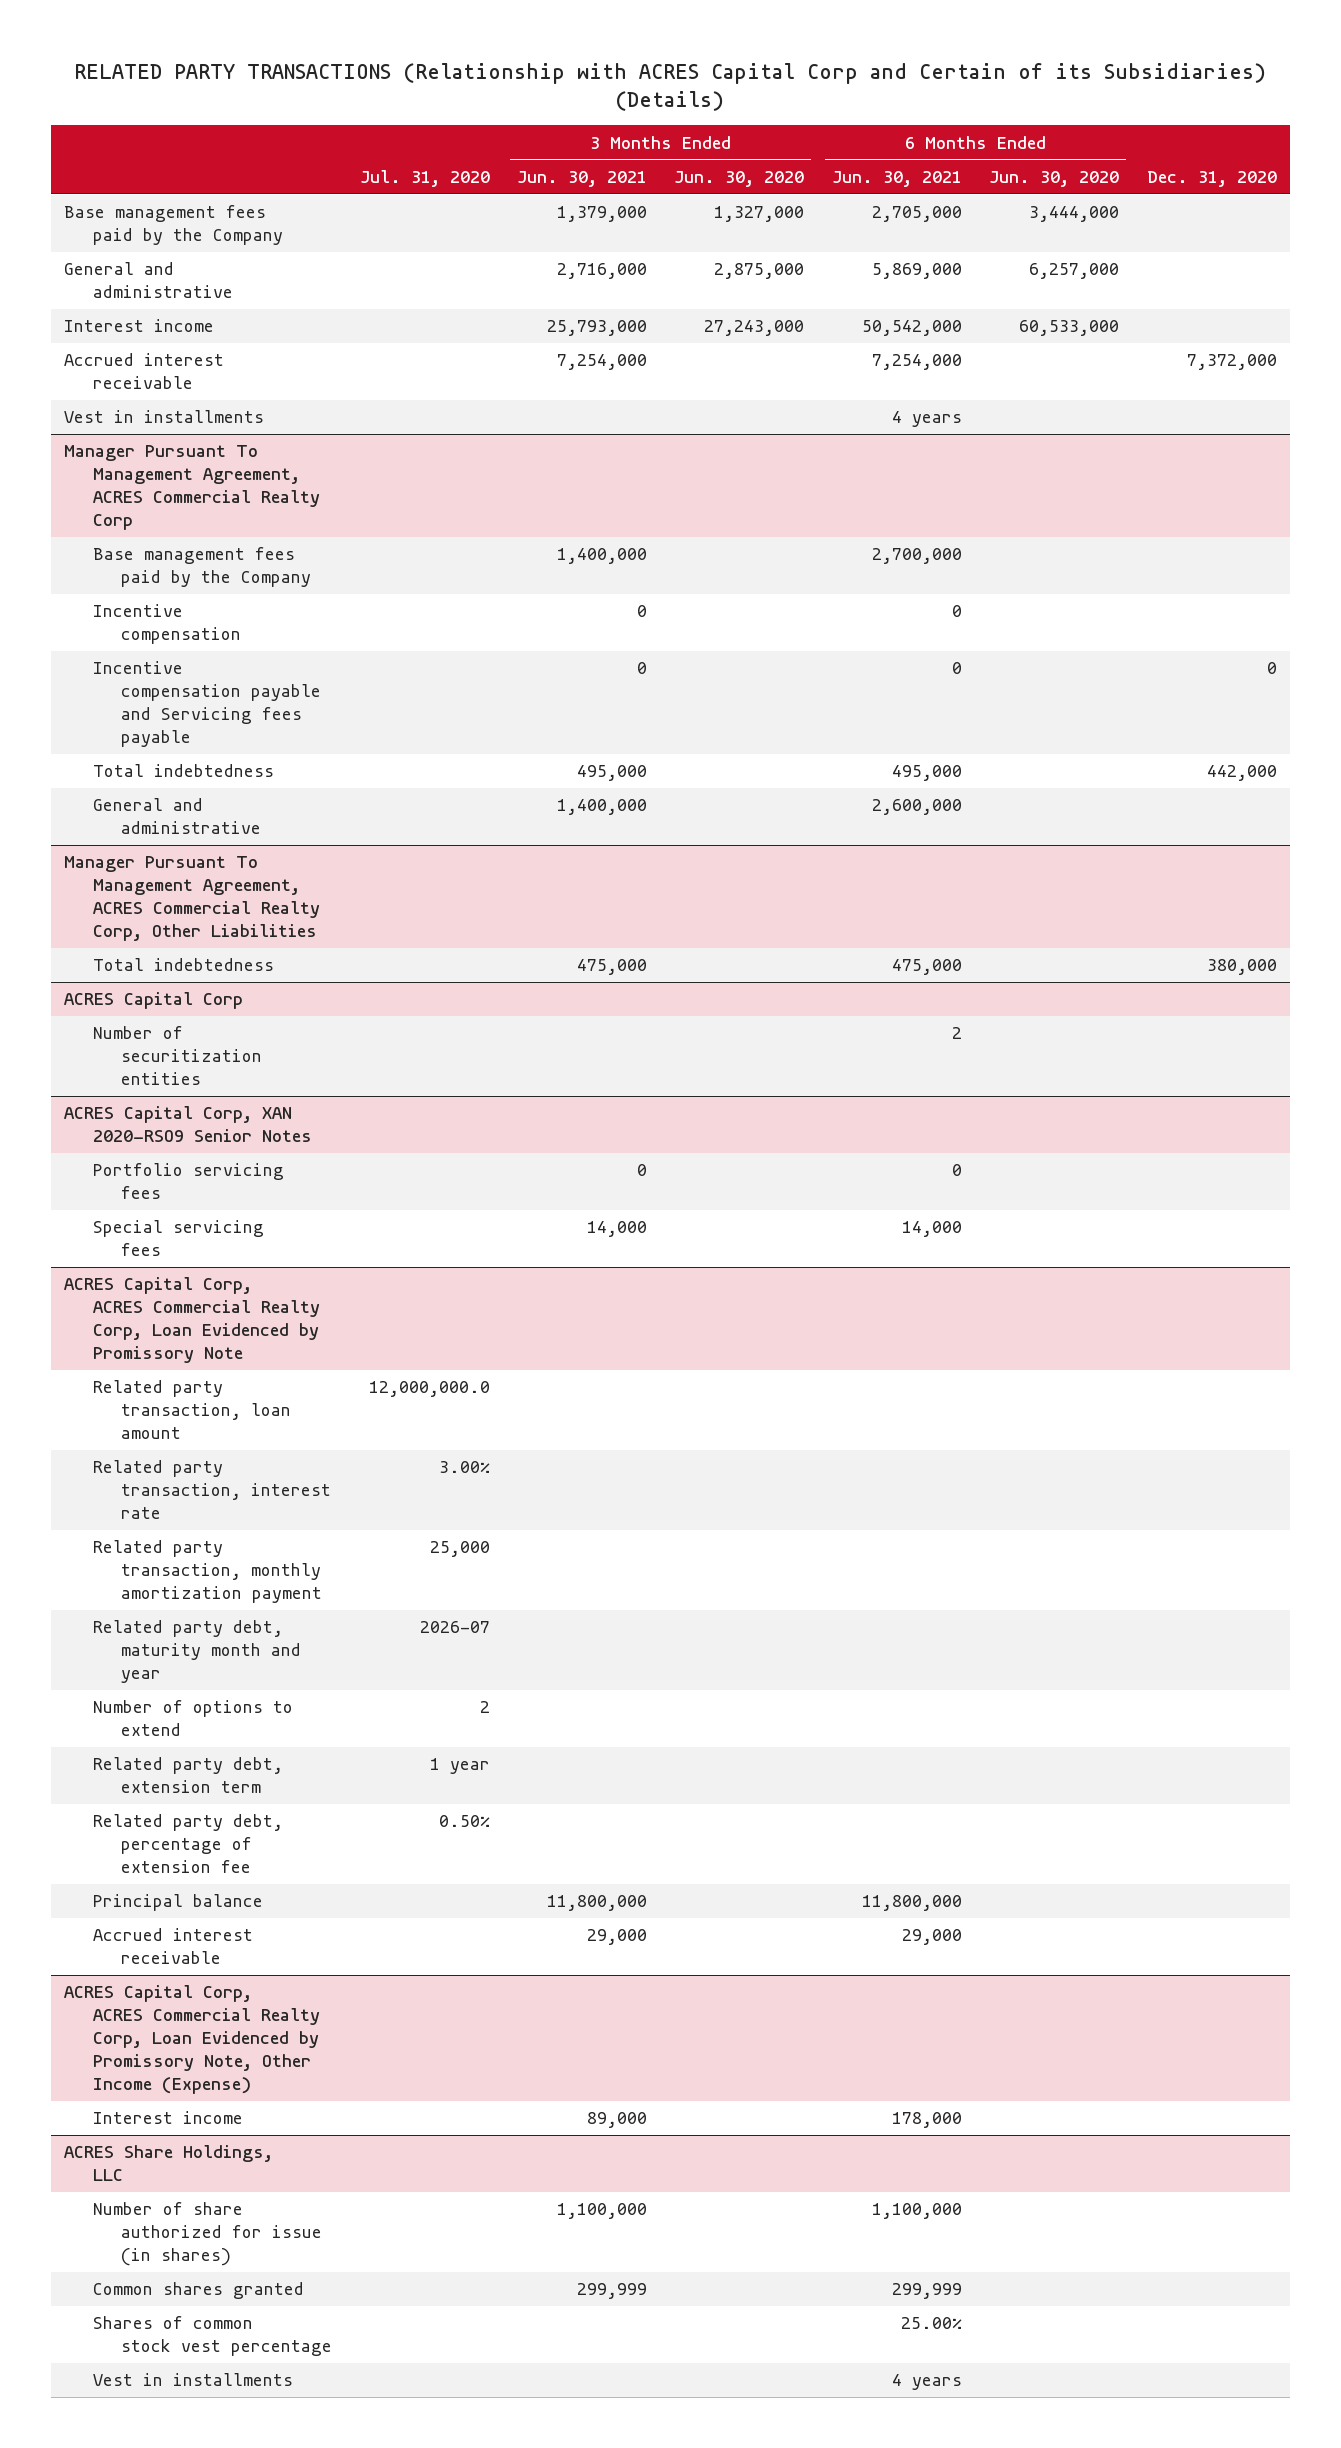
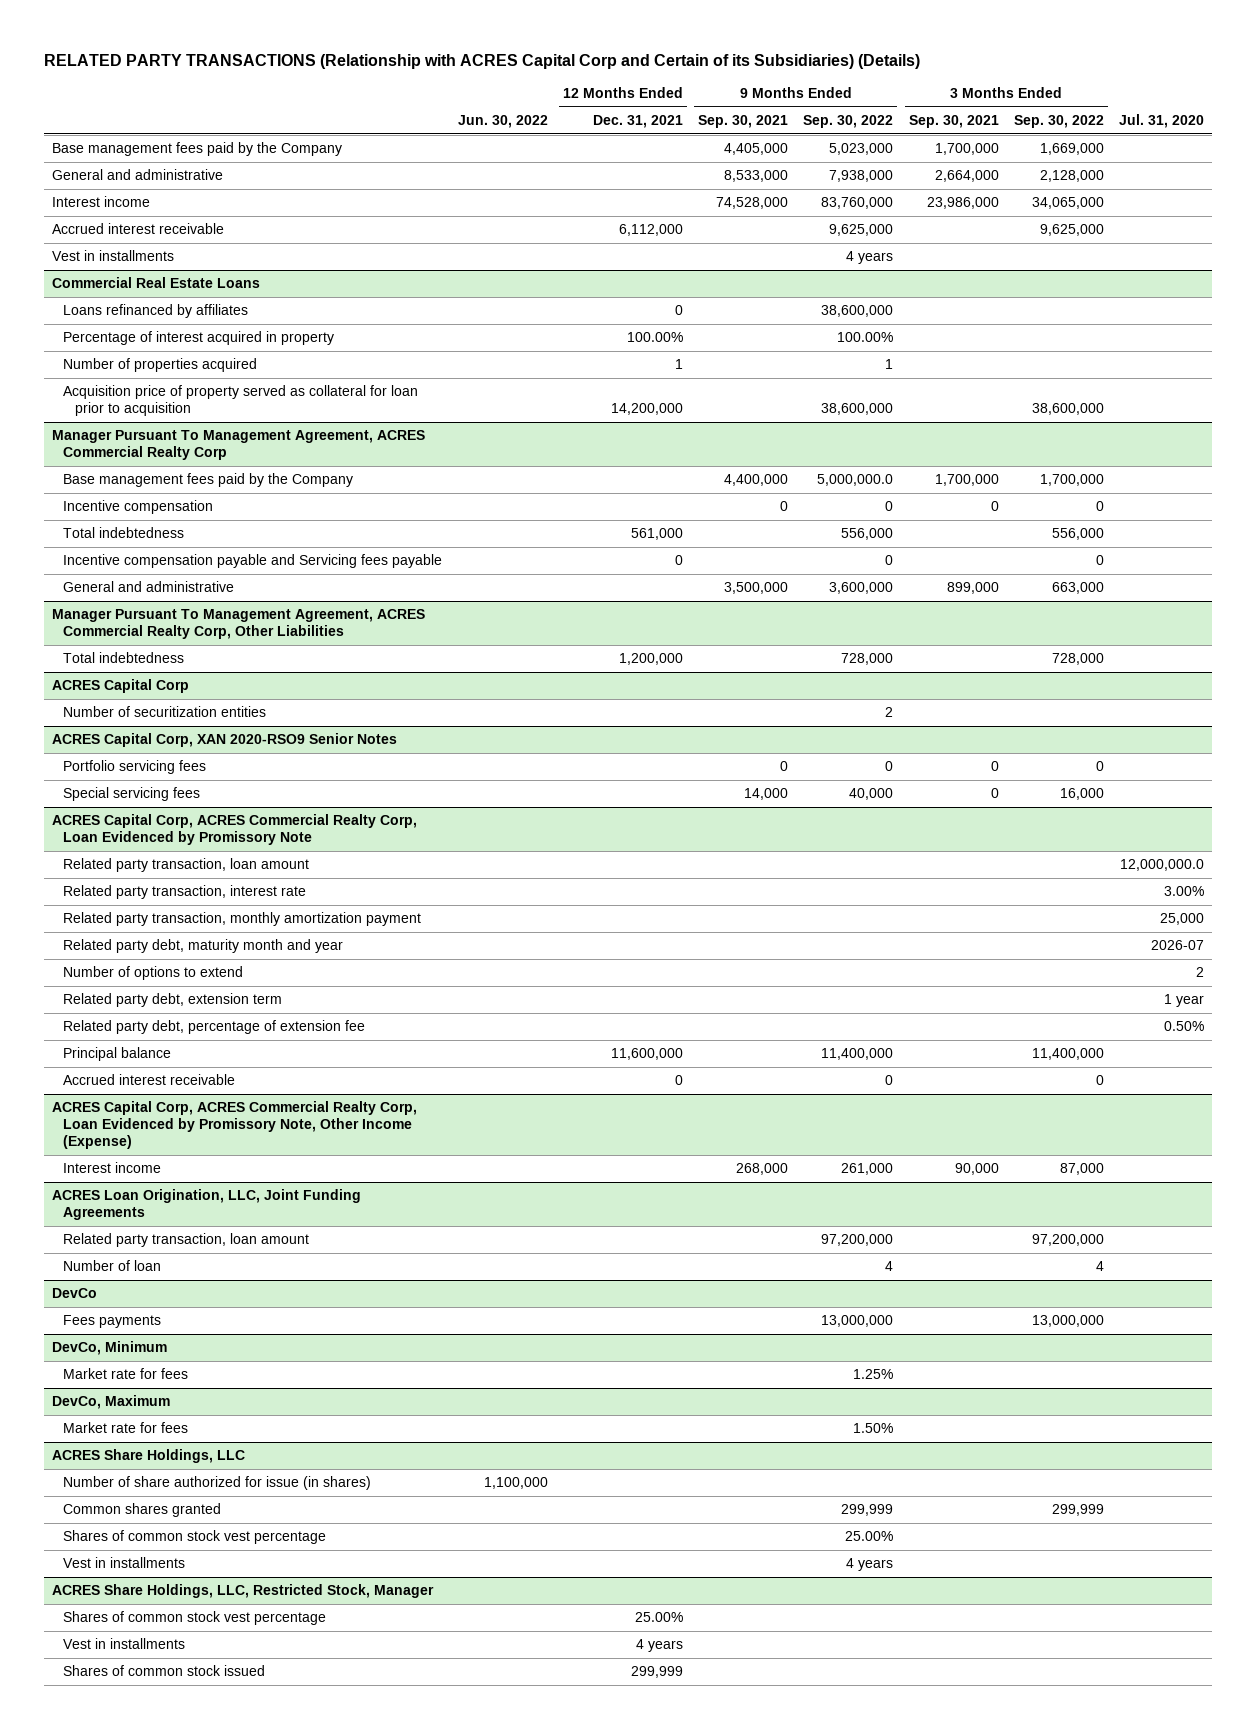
- | Jul. 31, 2020 | 3 Months Ended Jun. 30, 2021 | 3 Months Ended Jun. 30, 2020 | 6 Months Ended Jun. 30, 2021 | 6 Months Ended Jun. 30, 2020 | Dec. 31, 2020
+ | Jun. 30, 2022 | 12 Months Ended Dec. 31, 2021 | 9 Months Ended Sep. 30, 2021 | 9 Months Ended Sep. 30, 2022 | 3 Months Ended Sep. 30, 2021 | 3 Months Ended Sep. 30, 2022 | Jul. 31, 2020
+ Commercial Real Estate Loans
+ Loans refinanced by affiliates | | 0 | | 38,600,000 | | |
+ Percentage of interest acquired in property | | 100.00% | | 100.00% | | |
+ Number of properties acquired | | 1 | | 1 | | |
+ Acquisition price of property served as collateral for loan prior to acquisition | | 14,200,000 | | 38,600,000 | | 38,600,000 |
@ Manager Pursuant To Management Agreement, ACRES Commercial Realty Corp
moved down: Incentive compensation payable and Servicing fees payable | | 0 | | 0 | | 0 |
+ ACRES Loan Origination, LLC, Joint Funding Agreements
+ Related party transaction, loan amount | | | | 97,200,000 | | 97,200,000 |
+ Number of loan | | | | 4 | | 4 |
+ DevCo
+ Fees payments | | | | 13,000,000 | | 13,000,000 |
+ DevCo, Minimum
+ Market rate for fees | | | | 1.25% | | |
+ DevCo, Maximum
+ Market rate for fees | | | | 1.50% | | |
+ ACRES Share Holdings, LLC, Restricted Stock, Manager
+ Shares of common stock vest percentage | | 25.00% | | | | |
+ Vest in installments | | 4 years | | | | |
+ Shares of common stock issued | | 299,999 | | | | |

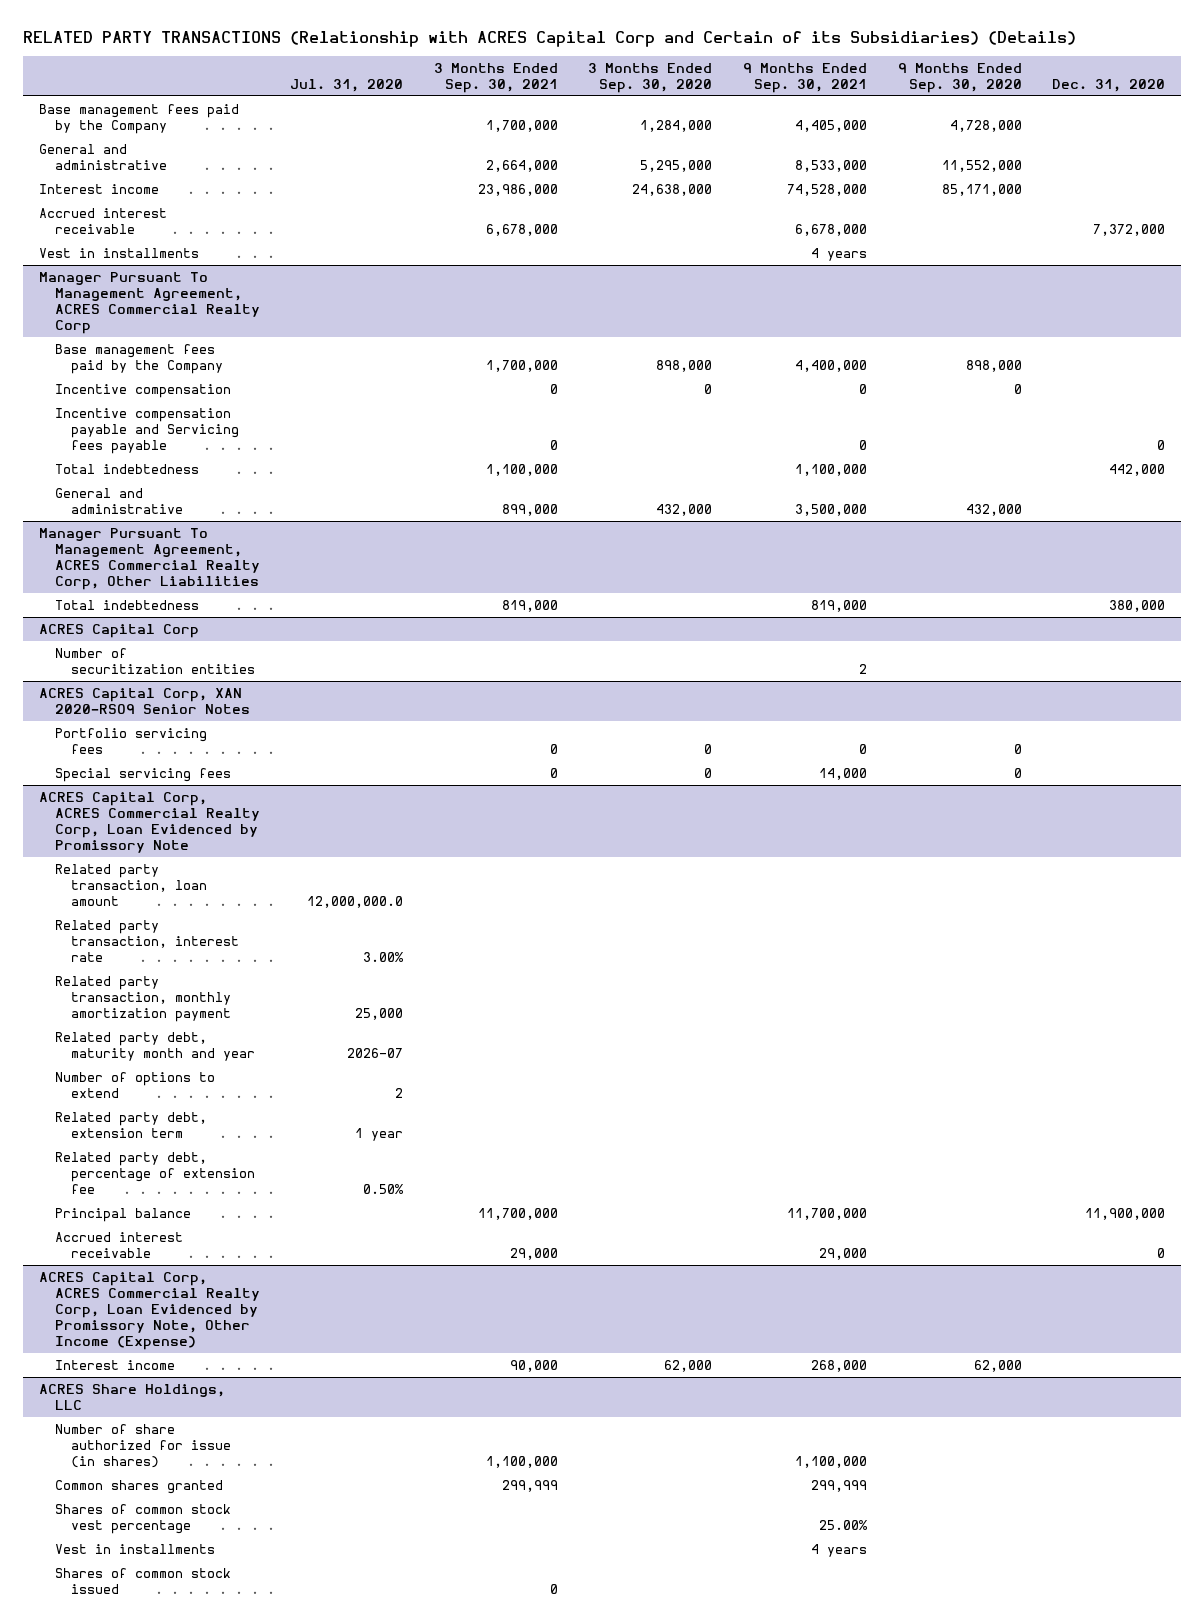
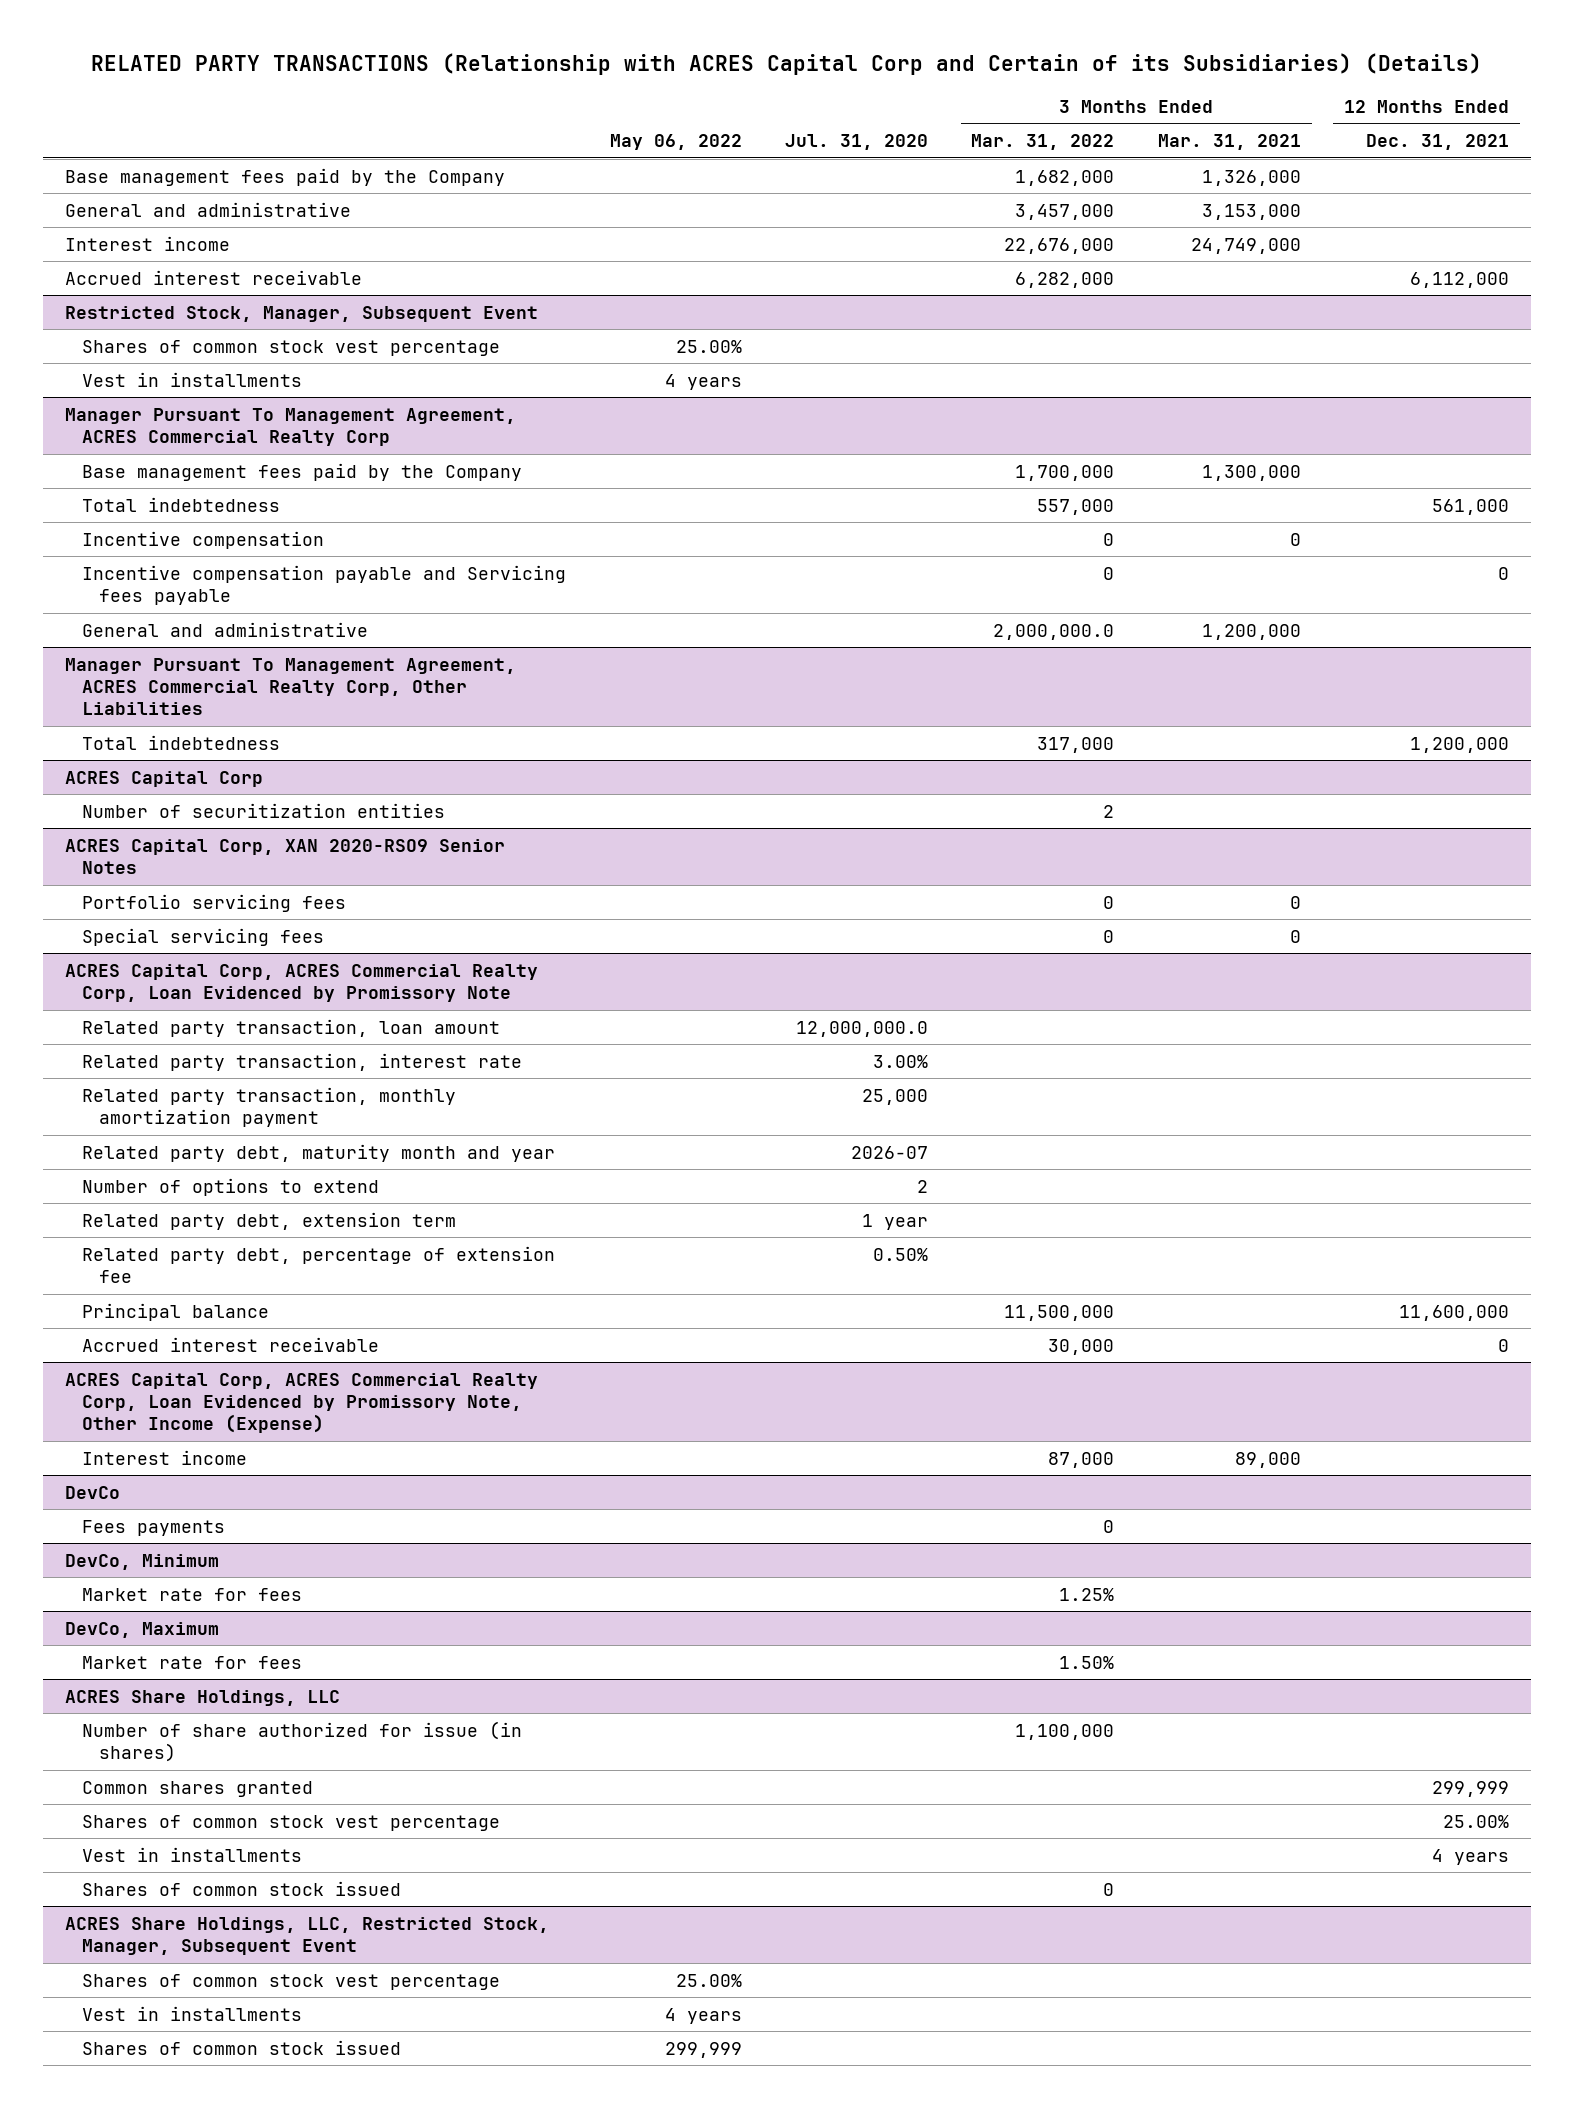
- | Jul. 31, 2020 | 3 Months Ended Sep. 30, 2021 | 3 Months Ended Sep. 30, 2020 | 9 Months Ended Sep. 30, 2021 | 9 Months Ended Sep. 30, 2020 | Dec. 31, 2020
+ | May 06, 2022 | Jul. 31, 2020 | 3 Months Ended Mar. 31, 2022 | 3 Months Ended Mar. 31, 2021 | 12 Months Ended Dec. 31, 2021
- Vest in installments | | | | 4 years | |
+ Restricted Stock, Manager, Subsequent Event
+ Shares of common stock vest percentage | 25.00% | | | |
+ Vest in installments | 4 years | | | |
@ Manager Pursuant To Management Agreement, ACRES Commercial Realty Corp
moved up: Total indebtedness | | | 557,000 | | 561,000
+ DevCo
+ Fees payments | | | 0 | |
+ DevCo, Minimum
+ Market rate for fees | | | 1.25% | |
+ DevCo, Maximum
+ Market rate for fees | | | 1.50% | |
+ ACRES Share Holdings, LLC, Restricted Stock, Manager, Subsequent Event
+ Shares of common stock vest percentage | 25.00% | | | |
+ Vest in installments | 4 years | | | |
+ Shares of common stock issued | 299,999 | | | |

